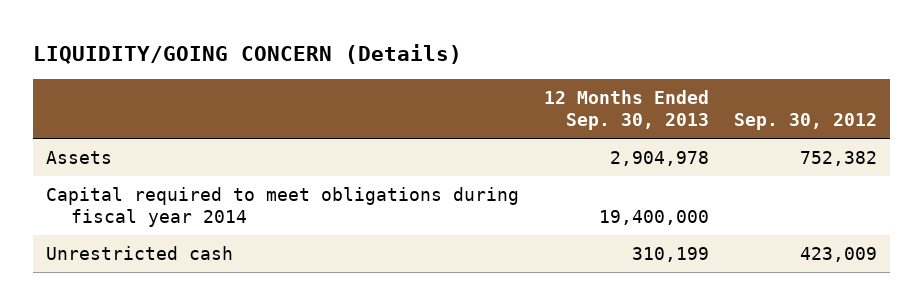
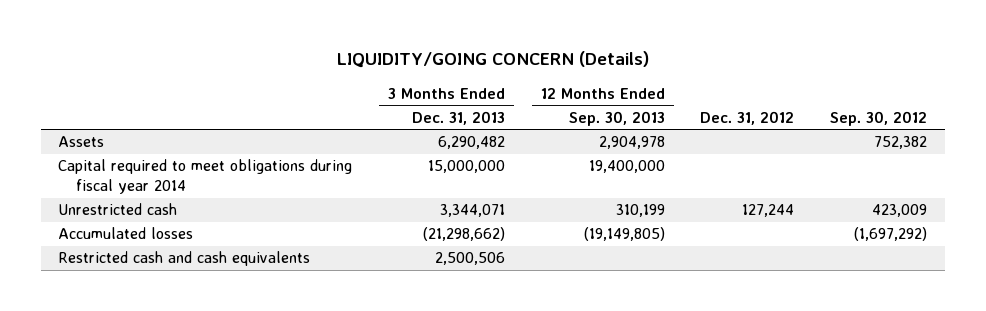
- | 12 Months Ended Sep. 30, 2013 | Sep. 30, 2012
+ | 3 Months Ended Dec. 31, 2013 | 12 Months Ended Sep. 30, 2013 | Dec. 31, 2012 | Sep. 30, 2012
+ Accumulated losses | (21,298,662) | (19,149,805) | | (1,697,292)
+ Restricted cash and cash equivalents | 2,500,506 | | |

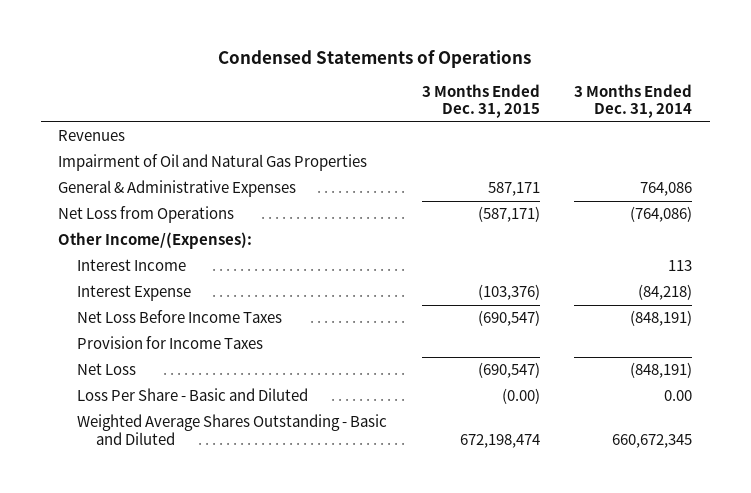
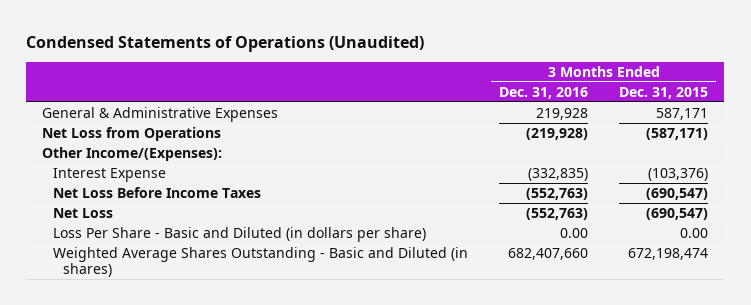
- Condensed Statements of Operations
+ Condensed Statements of Operations (Unaudited)
- | 3 Months Ended Dec. 31, 2015 | 3 Months Ended Dec. 31, 2014
+ | 3 Months Ended Dec. 31, 2016 | 3 Months Ended Dec. 31, 2015
- Revenues
- Impairment of Oil and Natural Gas Properties
- Interest Income | | 113
- Provision for Income Taxes
- Loss Per Share - Basic and Diluted | (0.00) | 0.00
- Weighted Average Shares Outstanding - Basic and Diluted | 672,198,474 | 660,672,345
+ Loss Per Share - Basic and Diluted (in dollars per share) | 0.00 | 0.00
+ Weighted Average Shares Outstanding - Basic and Diluted (in shares) | 682,407,660 | 672,198,474

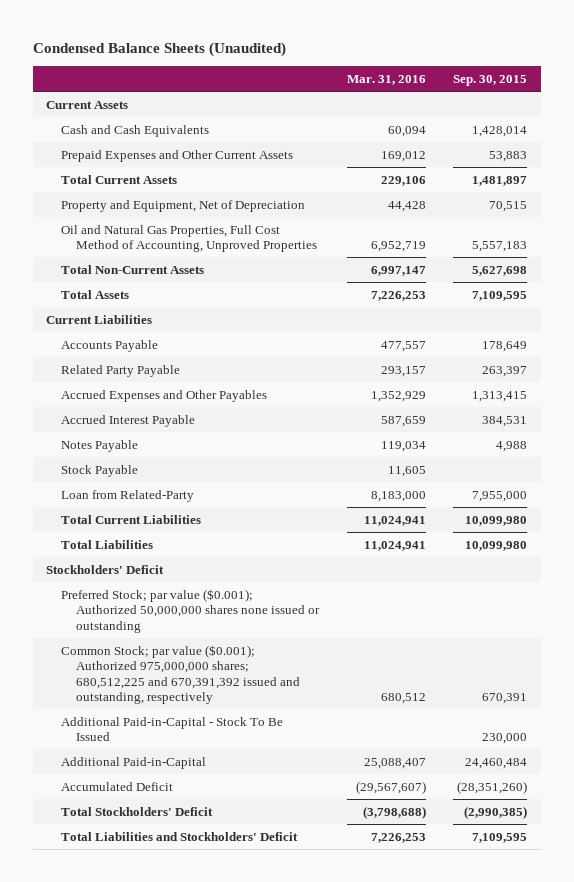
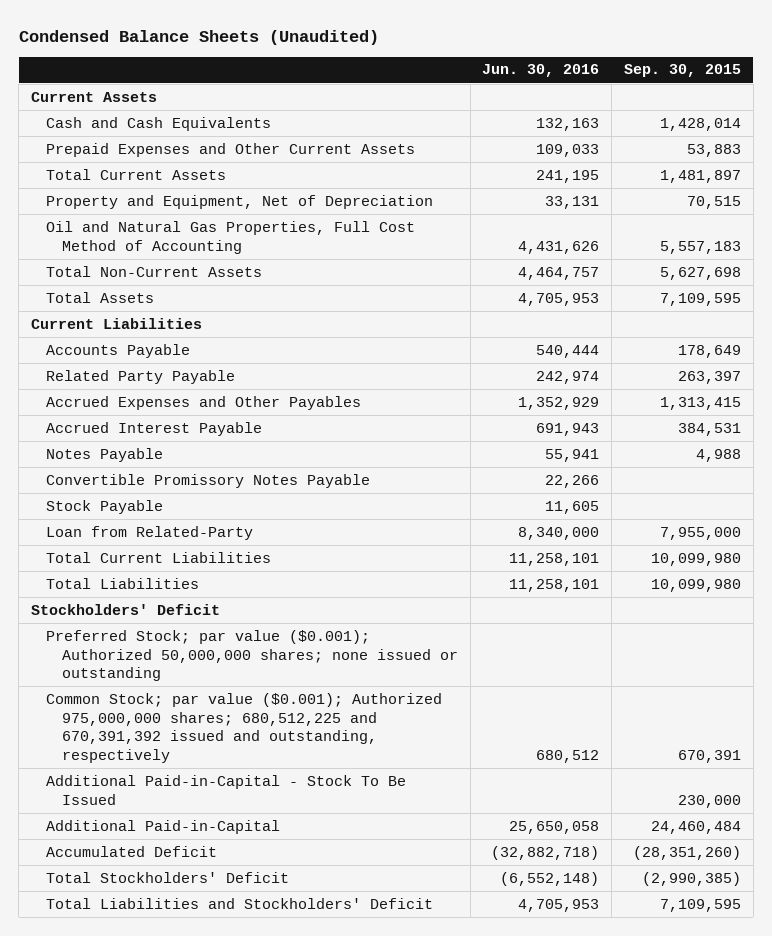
- | Mar. 31, 2016 | Sep. 30, 2015
+ | Jun. 30, 2016 | Sep. 30, 2015
- Oil and Natural Gas Properties, Full Cost Method of Accounting, Unproved Properties | 6,952,719 | 5,557,183
+ Oil and Natural Gas Properties, Full Cost Method of Accounting | 4,431,626 | 5,557,183
+ Convertible Promissory Notes Payable | 22,266 |
- Preferred Stock; par value ($0.001); Authorized 50,000,000 shares none issued or outstanding
+ Preferred Stock; par value ($0.001); Authorized 50,000,000 shares; none issued or outstanding

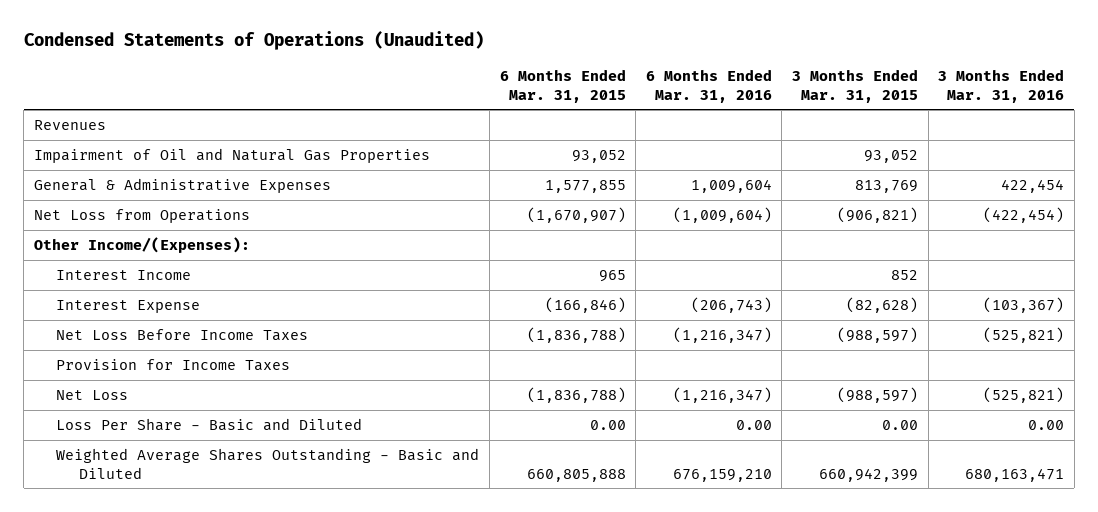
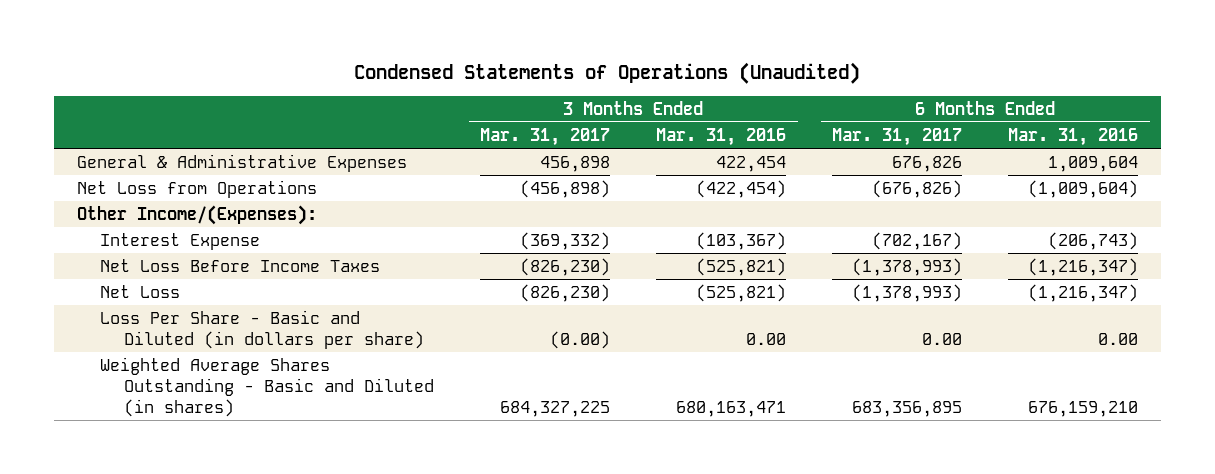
- | 6 Months Ended Mar. 31, 2015 | 6 Months Ended Mar. 31, 2016 | 3 Months Ended Mar. 31, 2015 | 3 Months Ended Mar. 31, 2016
+ | 3 Months Ended Mar. 31, 2017 | 3 Months Ended Mar. 31, 2016 | 6 Months Ended Mar. 31, 2017 | 6 Months Ended Mar. 31, 2016
- Revenues
- Impairment of Oil and Natural Gas Properties | 93,052 | | 93,052 |
- Interest Income | 965 | | 852 |
- Provision for Income Taxes
- Loss Per Share - Basic and Diluted | 0.00 | 0.00 | 0.00 | 0.00
- Weighted Average Shares Outstanding - Basic and Diluted | 660,805,888 | 676,159,210 | 660,942,399 | 680,163,471
+ Loss Per Share - Basic and Diluted (in dollars per share) | (0.00) | 0.00 | 0.00 | 0.00
+ Weighted Average Shares Outstanding - Basic and Diluted (in shares) | 684,327,225 | 680,163,471 | 683,356,895 | 676,159,210

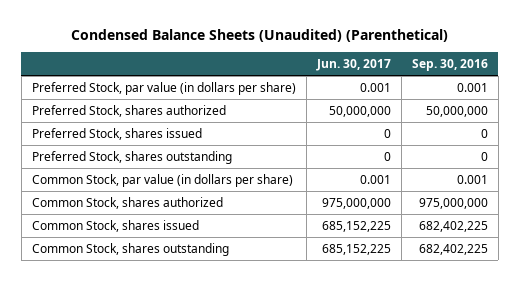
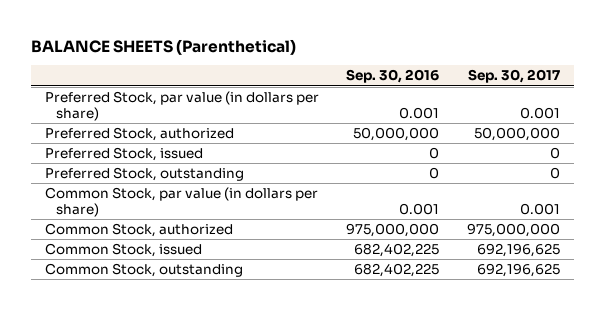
- Condensed Balance Sheets (Unaudited) (Parenthetical)
+ BALANCE SHEETS (Parenthetical)
- | Jun. 30, 2017 | Sep. 30, 2016
+ | Sep. 30, 2016 | Sep. 30, 2017
- Preferred Stock, shares authorized | 50,000,000 | 50,000,000
- Preferred Stock, shares issued | 0 | 0
- Preferred Stock, shares outstanding | 0 | 0
+ Preferred Stock, authorized | 50,000,000 | 50,000,000
+ Preferred Stock, issued | 0 | 0
+ Preferred Stock, outstanding | 0 | 0
- Common Stock, shares authorized | 975,000,000 | 975,000,000
- Common Stock, shares issued | 685,152,225 | 682,402,225
- Common Stock, shares outstanding | 685,152,225 | 682,402,225
+ Common Stock, authorized | 975,000,000 | 975,000,000
+ Common Stock, issued | 682,402,225 | 692,196,625
+ Common Stock, outstanding | 682,402,225 | 692,196,625

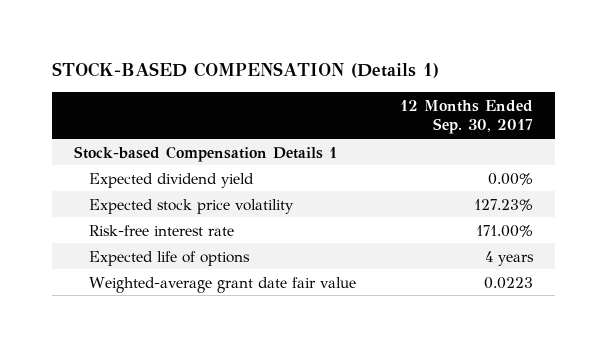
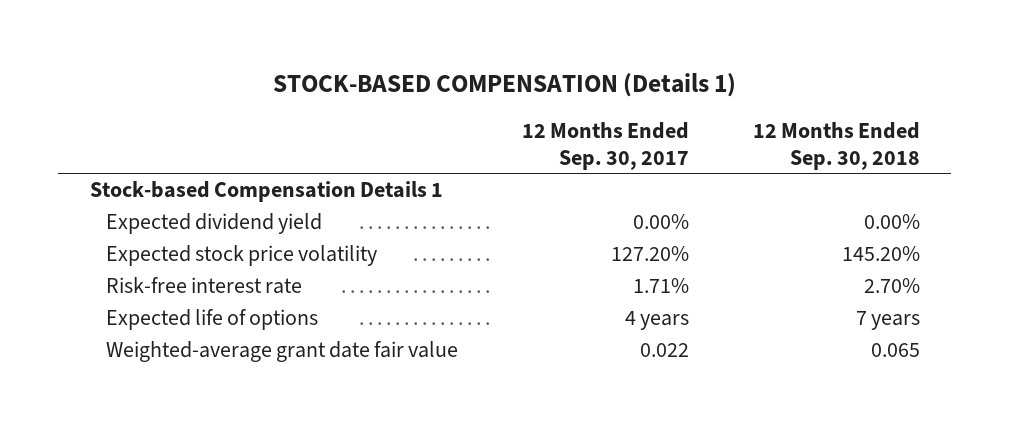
- | 12 Months Ended Sep. 30, 2017
+ | 12 Months Ended Sep. 30, 2017 | 12 Months Ended Sep. 30, 2018
- Expected stock price volatility | 127.23%
- Risk-free interest rate | 171.00%
+ Expected stock price volatility | 127.20% | 145.20%
+ Risk-free interest rate | 1.71% | 2.70%
- Weighted-average grant date fair value | 0.0223
+ Weighted-average grant date fair value | 0.022 | 0.065

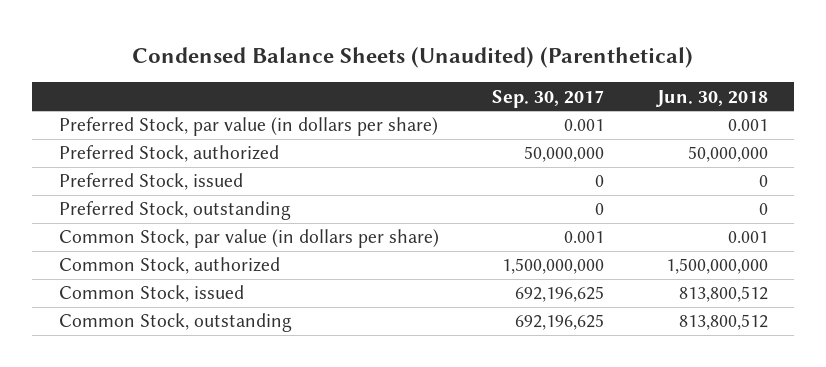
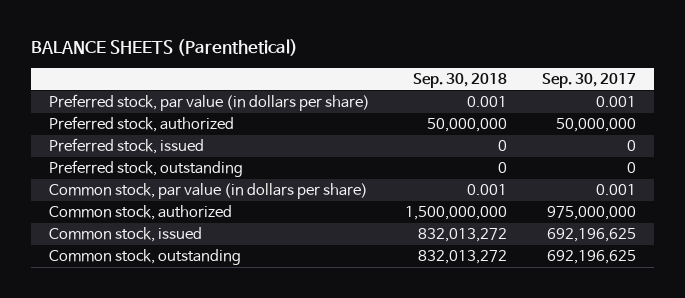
- Condensed Balance Sheets (Unaudited) (Parenthetical)
+ BALANCE SHEETS (Parenthetical)
- | Sep. 30, 2017 | Jun. 30, 2018
+ | Sep. 30, 2018 | Sep. 30, 2017
- Preferred Stock, par value (in dollars per share) | 0.001 | 0.001
- Preferred Stock, authorized | 50,000,000 | 50,000,000
- Preferred Stock, issued | 0 | 0
- Preferred Stock, outstanding | 0 | 0
- Common Stock, par value (in dollars per share) | 0.001 | 0.001
- Common Stock, authorized | 1,500,000,000 | 1,500,000,000
- Common Stock, issued | 692,196,625 | 813,800,512
- Common Stock, outstanding | 692,196,625 | 813,800,512
+ Preferred stock, par value (in dollars per share) | 0.001 | 0.001
+ Preferred stock, authorized | 50,000,000 | 50,000,000
+ Preferred stock, issued | 0 | 0
+ Preferred stock, outstanding | 0 | 0
+ Common stock, par value (in dollars per share) | 0.001 | 0.001
+ Common stock, authorized | 1,500,000,000 | 975,000,000
+ Common stock, issued | 832,013,272 | 692,196,625
+ Common stock, outstanding | 832,013,272 | 692,196,625

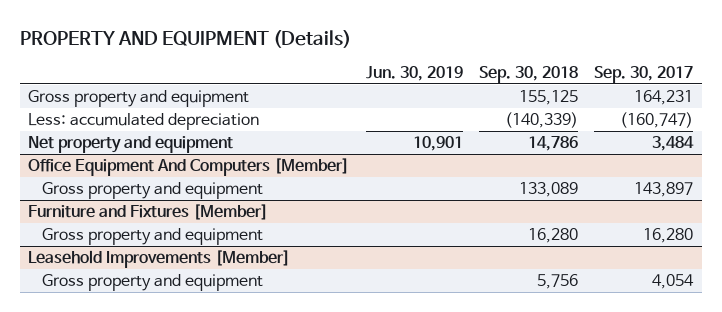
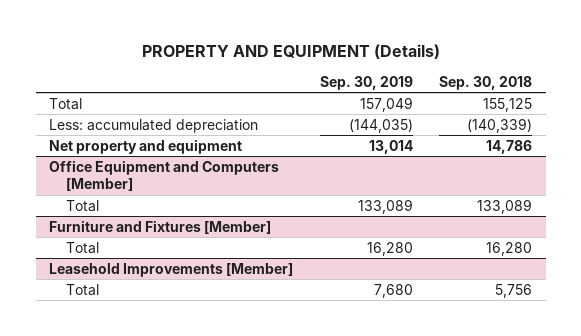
- | Jun. 30, 2019 | Sep. 30, 2018 | Sep. 30, 2017
+ | Sep. 30, 2019 | Sep. 30, 2018
- Gross property and equipment | | 155,125 | 164,231
+ Total | 157,049 | 155,125
- Office Equipment And Computers [Member]
- Gross property and equipment | | 133,089 | 143,897
+ Office Equipment and Computers [Member]
+ Total | 133,089 | 133,089
@ Furniture and Fixtures [Member]
- Gross property and equipment | | 16,280 | 16,280
+ Total | 16,280 | 16,280
@ Leasehold Improvements [Member]
- Gross property and equipment | | 5,756 | 4,054
+ Total | 7,680 | 5,756

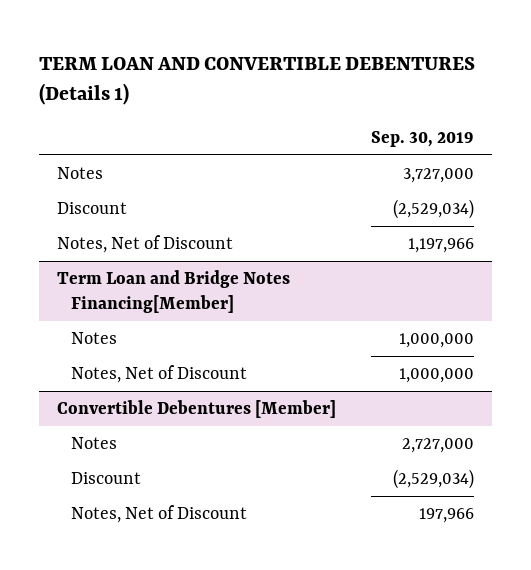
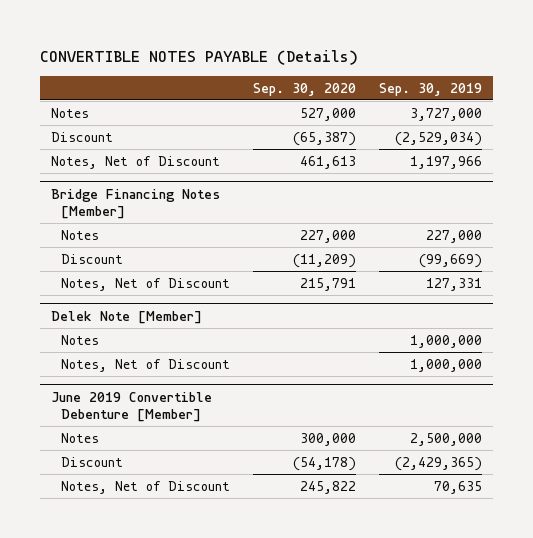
- TERM LOAN AND CONVERTIBLE DEBENTURES (Details 1)
+ CONVERTIBLE NOTES PAYABLE (Details)
- | Sep. 30, 2019
+ | Sep. 30, 2020 | Sep. 30, 2019
- Term Loan and Bridge Notes Financing[Member]
+ Bridge Financing Notes [Member]
+ Notes | 227,000 | 227,000
+ Discount | (11,209) | (99,669)
+ Notes, Net of Discount | 215,791 | 127,331
+ Delek Note [Member]
- Convertible Debentures [Member]
- Notes | 2,727,000
- Discount | (2,529,034)
- Notes, Net of Discount | 197,966
+ June 2019 Convertible Debenture [Member]
+ Notes | 300,000 | 2,500,000
+ Discount | (54,178) | (2,429,365)
+ Notes, Net of Discount | 245,822 | 70,635

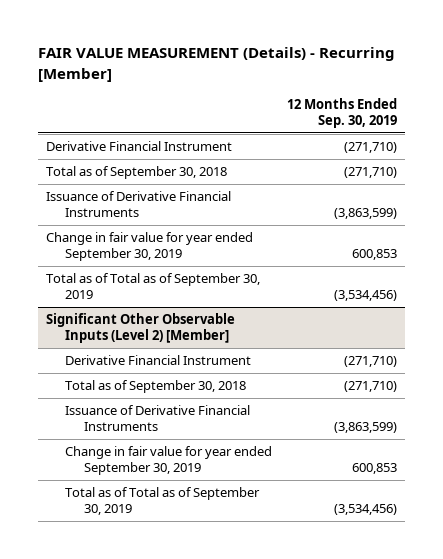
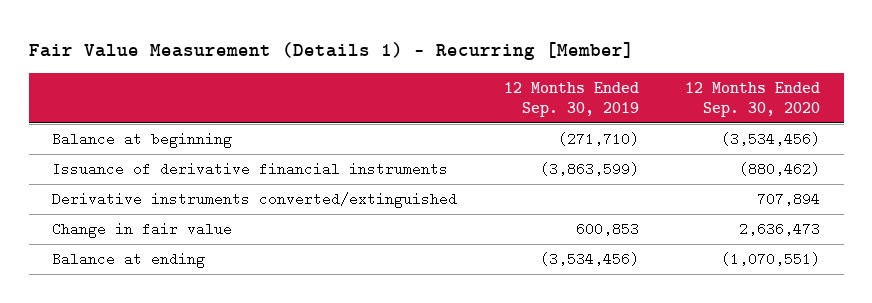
- FAIR VALUE MEASUREMENT (Details) - Recurring [Member]
+ Fair Value Measurement (Details 1) - Recurring [Member]
- | 12 Months Ended Sep. 30, 2019
+ | 12 Months Ended Sep. 30, 2019 | 12 Months Ended Sep. 30, 2020
- Derivative Financial Instrument | (271,710)
- Total as of September 30, 2018 | (271,710)
- Issuance of Derivative Financial Instruments | (3,863,599)
- Change in fair value for year ended September 30, 2019 | 600,853
- Total as of Total as of September 30, 2019 | (3,534,456)
- Significant Other Observable Inputs (Level 2) [Member]
- Derivative Financial Instrument | (271,710)
- Total as of September 30, 2018 | (271,710)
- Issuance of Derivative Financial Instruments | (3,863,599)
- Change in fair value for year ended September 30, 2019 | 600,853
- Total as of Total as of September 30, 2019 | (3,534,456)
+ Balance at beginning | (271,710) | (3,534,456)
+ Issuance of derivative financial instruments | (3,863,599) | (880,462)
+ Derivative instruments converted/extinguished | | 707,894
+ Change in fair value | 600,853 | 2,636,473
+ Balance at ending | (3,534,456) | (1,070,551)

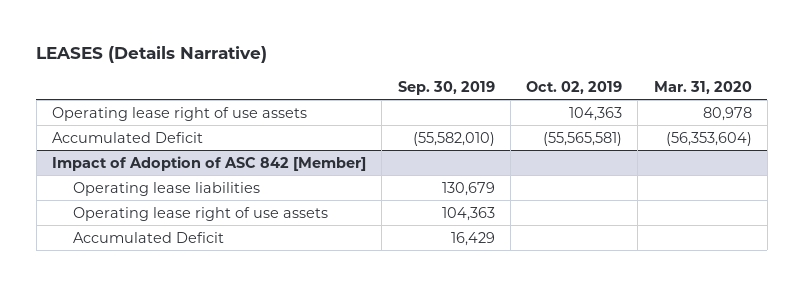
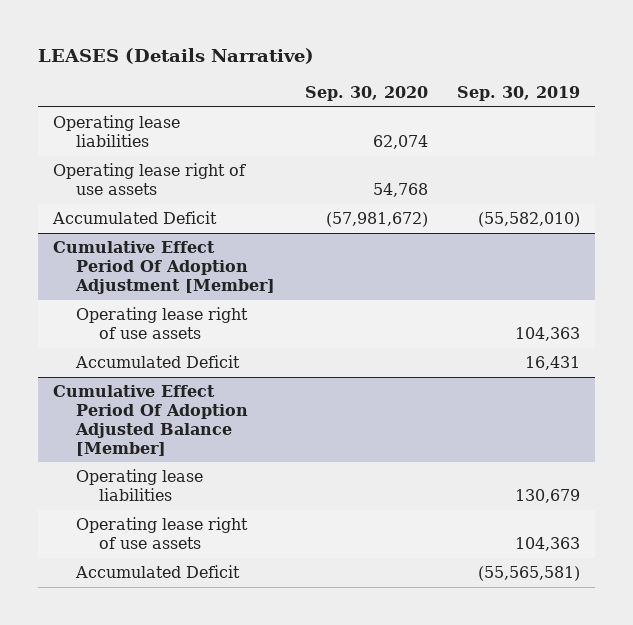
- | Sep. 30, 2019 | Oct. 02, 2019 | Mar. 31, 2020
+ | Sep. 30, 2020 | Sep. 30, 2019
+ Operating lease liabilities | 62,074 |
- Impact of Adoption of ASC 842 [Member]
+ Cumulative Effect Period Of Adoption Adjustment [Member]
+ Operating lease right of use assets | | 104,363
+ Accumulated Deficit | | 16,431
+ Cumulative Effect Period Of Adoption Adjusted Balance [Member]
- Accumulated Deficit | 16,429 | |
+ Accumulated Deficit | | (55,565,581)

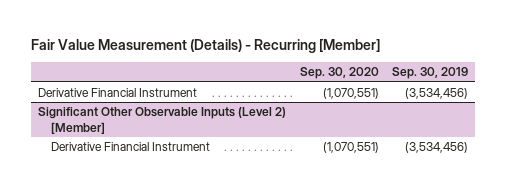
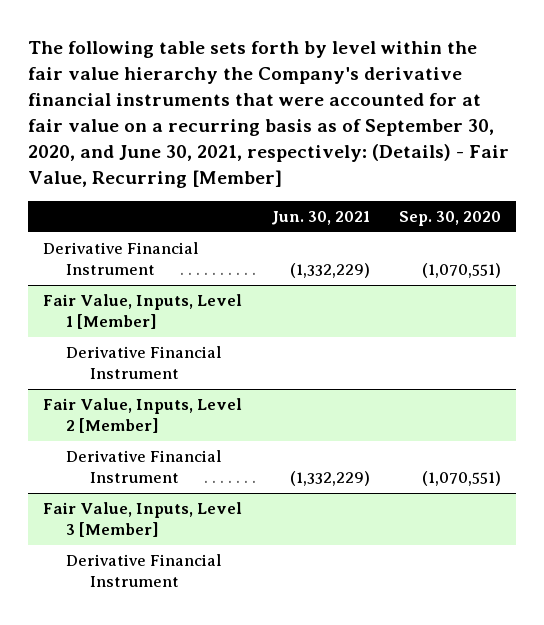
- Fair Value Measurement (Details) - Recurring [Member]
+ The following table sets forth by level within the fair value hierarchy the Company's derivative financial instruments that were accounted for at fair value on a recurring basis as of September 30, 2020, and June 30, 2021, respectively: (Details) - Fair Value, Recurring [Member]
- | Sep. 30, 2020 | Sep. 30, 2019
+ | Jun. 30, 2021 | Sep. 30, 2020
- Significant Other Observable Inputs (Level 2) [Member]
+ Fair Value, Inputs, Level 1 [Member]
+ Derivative Financial Instrument
+ Fair Value, Inputs, Level 2 [Member]
+ Fair Value, Inputs, Level 3 [Member]
+ Derivative Financial Instrument

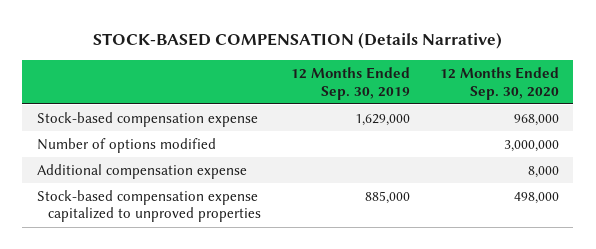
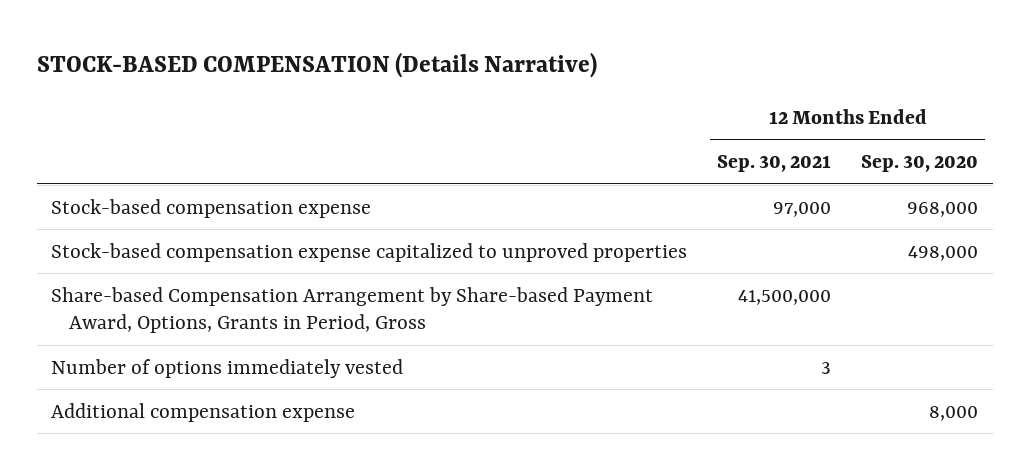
- | 12 Months Ended Sep. 30, 2019 | 12 Months Ended Sep. 30, 2020
+ | 12 Months Ended Sep. 30, 2021 | 12 Months Ended Sep. 30, 2020
- Number of options modified | | 3,000,000
+ Share-based Compensation Arrangement by Share-based Payment Award, Options, Grants in Period, Gross | 41,500,000 |
+ Number of options immediately vested | 3 |
moved down: Additional compensation expense | | 8,000

